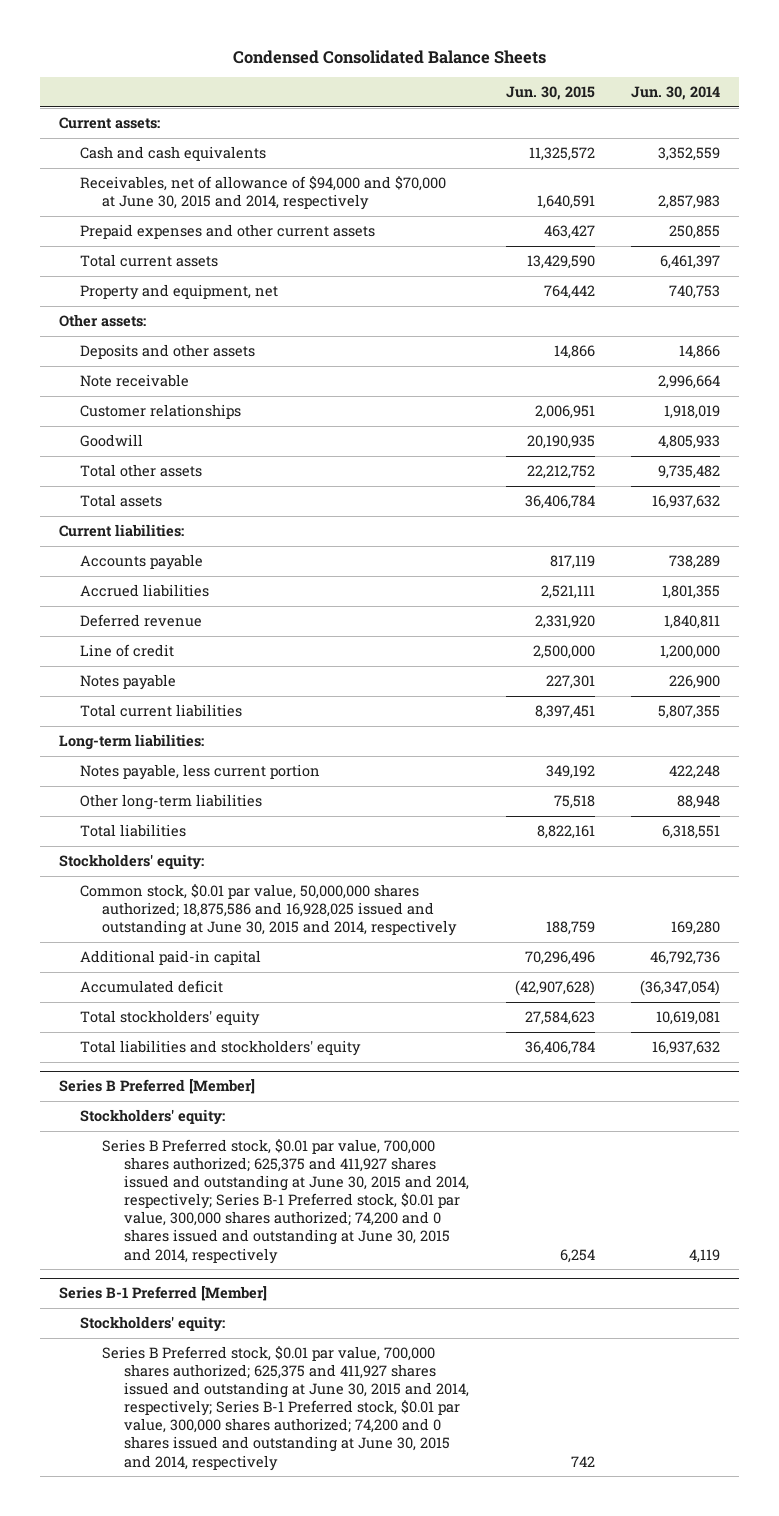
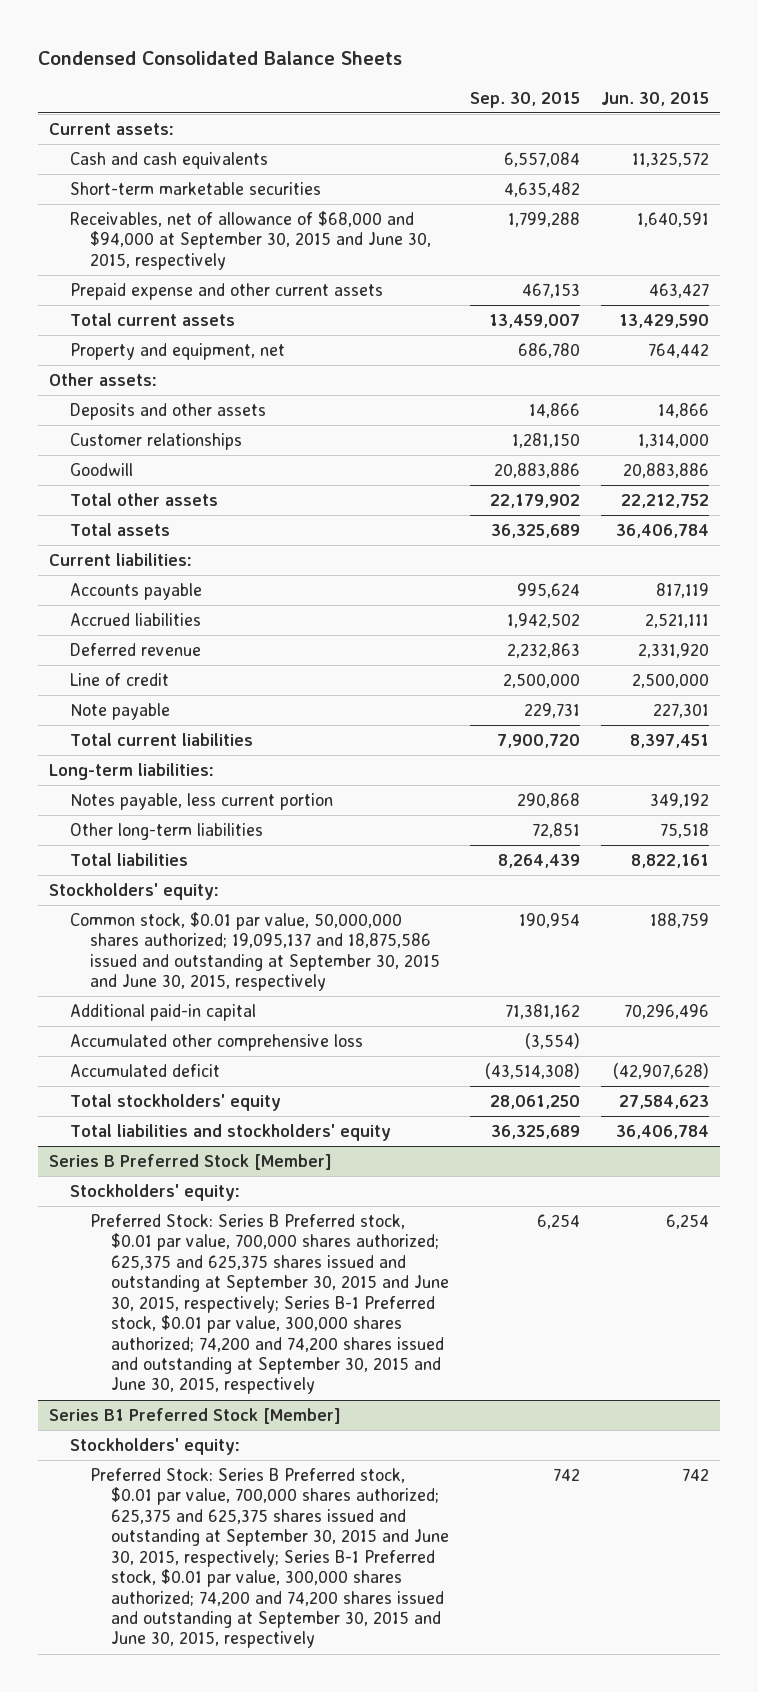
- | Jun. 30, 2015 | Jun. 30, 2014
+ | Sep. 30, 2015 | Jun. 30, 2015
- Receivables, net of allowance of $94,000 and $70,000 at June 30, 2015 and 2014, respectively | 1,640,591 | 2,857,983
- Prepaid expenses and other current assets | 463,427 | 250,855
+ Short-term marketable securities | 4,635,482 |
+ Receivables, net of allowance of $68,000 and $94,000 at September 30, 2015 and June 30, 2015, respectively | 1,799,288 | 1,640,591
+ Prepaid expense and other current assets | 467,153 | 463,427
- Note receivable | | 2,996,664
- Customer relationships | 2,006,951 | 1,918,019
- Goodwill | 20,190,935 | 4,805,933
+ Customer relationships | 1,281,150 | 1,314,000
+ Goodwill | 20,883,886 | 20,883,886
- Notes payable | 227,301 | 226,900
+ Note payable | 229,731 | 227,301
- Common stock, $0.01 par value, 50,000,000 shares authorized; 18,875,586 and 16,928,025 issued and outstanding at June 30, 2015 and 2014, respectively | 188,759 | 169,280
+ Common stock, $0.01 par value, 50,000,000 shares authorized; 19,095,137 and 18,875,586 issued and outstanding at September 30, 2015 and June 30, 2015, respectively | 190,954 | 188,759
+ Accumulated other comprehensive loss | (3,554) |
- Series B Preferred [Member]
+ Series B Preferred Stock [Member]
- Series B Preferred stock, $0.01 par value, 700,000 shares authorized; 625,375 and 411,927 shares issued and outstanding at June 30, 2015 and 2014, respectively; Series B-1 Preferred stock, $0.01 par value, 300,000 shares authorized; 74,200 and 0 shares issued and outstanding at June 30, 2015 and 2014, respectively | 6,254 | 4,119
- Series B-1 Preferred [Member]
+ Preferred Stock: Series B Preferred stock, $0.01 par value, 700,000 shares authorized; 625,375 and 625,375 shares issued and outstanding at September 30, 2015 and June 30, 2015, respectively; Series B-1 Preferred stock, $0.01 par value, 300,000 shares authorized; 74,200 and 74,200 shares issued and outstanding at September 30, 2015 and June 30, 2015, respectively | 6,254 | 6,254
+ Series B1 Preferred Stock [Member]
- Series B Preferred stock, $0.01 par value, 700,000 shares authorized; 625,375 and 411,927 shares issued and outstanding at June 30, 2015 and 2014, respectively; Series B-1 Preferred stock, $0.01 par value, 300,000 shares authorized; 74,200 and 0 shares issued and outstanding at June 30, 2015 and 2014, respectively | 742 |
+ Preferred Stock: Series B Preferred stock, $0.01 par value, 700,000 shares authorized; 625,375 and 625,375 shares issued and outstanding at September 30, 2015 and June 30, 2015, respectively; Series B-1 Preferred stock, $0.01 par value, 300,000 shares authorized; 74,200 and 74,200 shares issued and outstanding at September 30, 2015 and June 30, 2015, respectively | 742 | 742

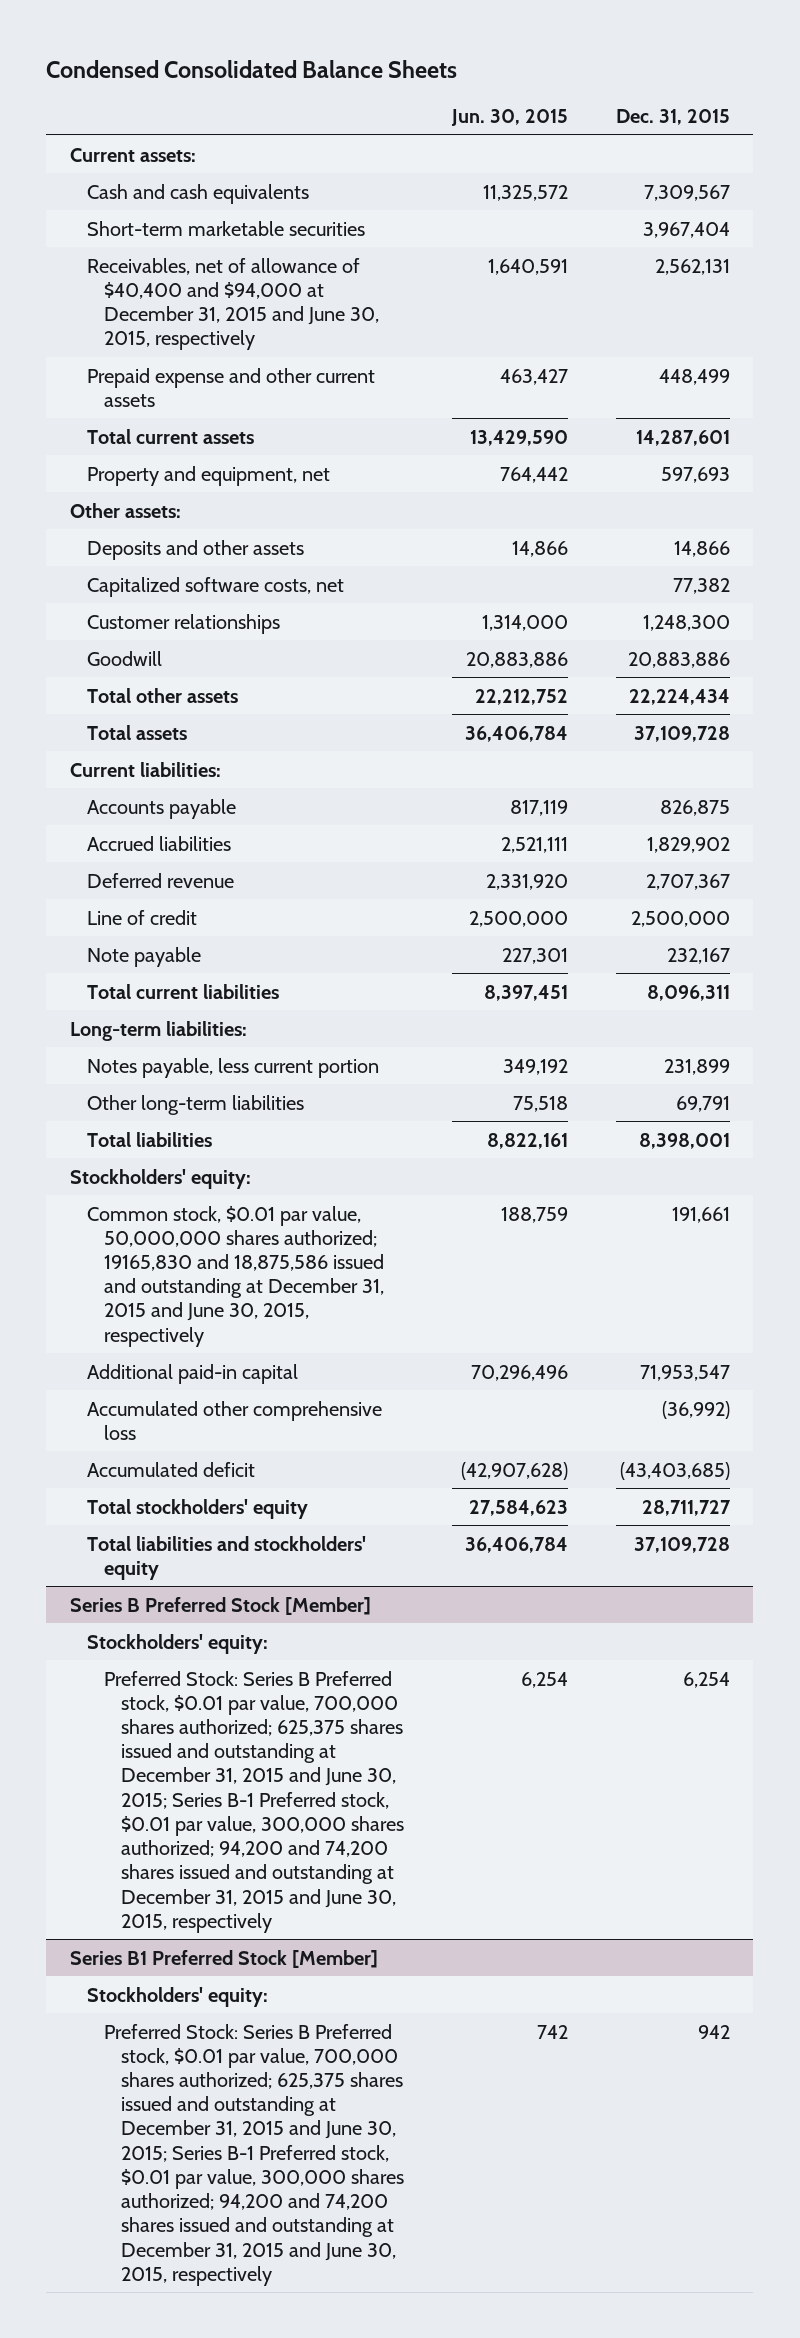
- | Sep. 30, 2015 | Jun. 30, 2015
+ | Jun. 30, 2015 | Dec. 31, 2015
- Receivables, net of allowance of $68,000 and $94,000 at September 30, 2015 and June 30, 2015, respectively | 1,799,288 | 1,640,591
+ Receivables, net of allowance of $40,400 and $94,000 at December 31, 2015 and June 30, 2015, respectively | 1,640,591 | 2,562,131
+ Capitalized software costs, net | | 77,382
- Common stock, $0.01 par value, 50,000,000 shares authorized; 19,095,137 and 18,875,586 issued and outstanding at September 30, 2015 and June 30, 2015, respectively | 190,954 | 188,759
+ Common stock, $0.01 par value, 50,000,000 shares authorized; 19165,830 and 18,875,586 issued and outstanding at December 31, 2015 and June 30, 2015, respectively | 188,759 | 191,661
@ Series B Preferred Stock [Member]
- Preferred Stock: Series B Preferred stock, $0.01 par value, 700,000 shares authorized; 625,375 and 625,375 shares issued and outstanding at September 30, 2015 and June 30, 2015, respectively; Series B-1 Preferred stock, $0.01 par value, 300,000 shares authorized; 74,200 and 74,200 shares issued and outstanding at September 30, 2015 and June 30, 2015, respectively | 6,254 | 6,254
+ Preferred Stock: Series B Preferred stock, $0.01 par value, 700,000 shares authorized; 625,375 shares issued and outstanding at December 31, 2015 and June 30, 2015; Series B-1 Preferred stock, $0.01 par value, 300,000 shares authorized; 94,200 and 74,200 shares issued and outstanding at December 31, 2015 and June 30, 2015, respectively | 6,254 | 6,254
@ Series B1 Preferred Stock [Member]
- Preferred Stock: Series B Preferred stock, $0.01 par value, 700,000 shares authorized; 625,375 and 625,375 shares issued and outstanding at September 30, 2015 and June 30, 2015, respectively; Series B-1 Preferred stock, $0.01 par value, 300,000 shares authorized; 74,200 and 74,200 shares issued and outstanding at September 30, 2015 and June 30, 2015, respectively | 742 | 742
+ Preferred Stock: Series B Preferred stock, $0.01 par value, 700,000 shares authorized; 625,375 shares issued and outstanding at December 31, 2015 and June 30, 2015; Series B-1 Preferred stock, $0.01 par value, 300,000 shares authorized; 94,200 and 74,200 shares issued and outstanding at December 31, 2015 and June 30, 2015, respectively | 742 | 942

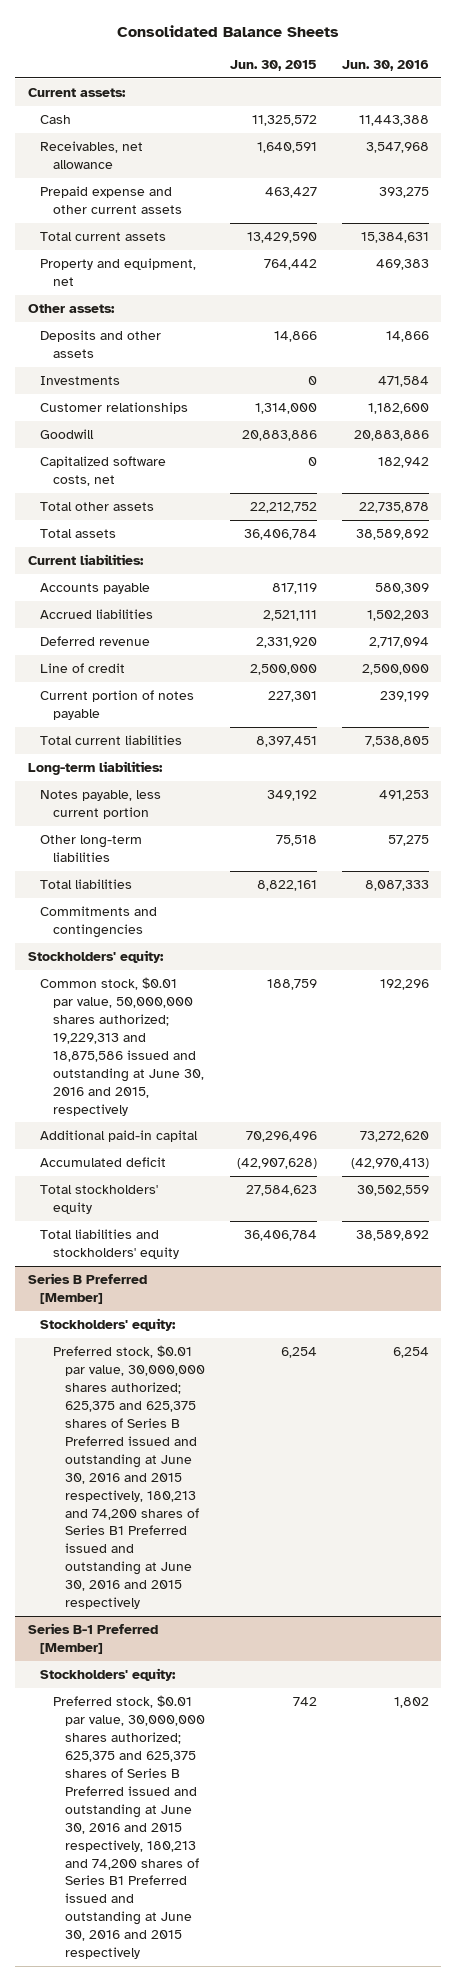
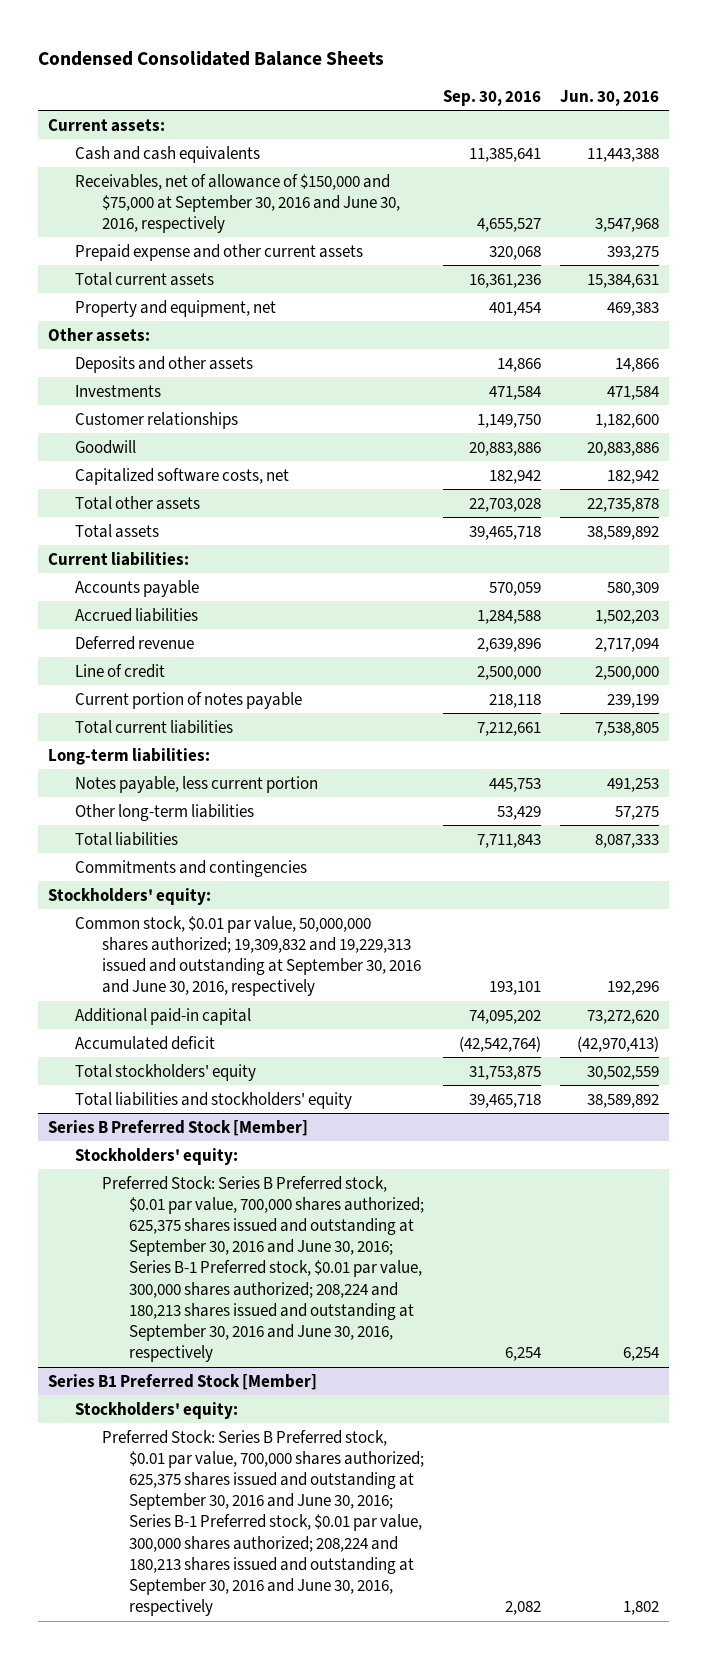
- Consolidated Balance Sheets
+ Condensed Consolidated Balance Sheets
- | Jun. 30, 2015 | Jun. 30, 2016
+ | Sep. 30, 2016 | Jun. 30, 2016
- Cash | 11,325,572 | 11,443,388
- Receivables, net allowance | 1,640,591 | 3,547,968
+ Cash and cash equivalents | 11,385,641 | 11,443,388
+ Receivables, net of allowance of $150,000 and $75,000 at September 30, 2016 and June 30, 2016, respectively | 4,655,527 | 3,547,968
- Common stock, $0.01 par value, 50,000,000 shares authorized; 19,229,313 and 18,875,586 issued and outstanding at June 30, 2016 and 2015, respectively | 188,759 | 192,296
+ Common stock, $0.01 par value, 50,000,000 shares authorized; 19,309,832 and 19,229,313 issued and outstanding at September 30, 2016 and June 30, 2016, respectively | 193,101 | 192,296
- Series B Preferred [Member]
+ Series B Preferred Stock [Member]
- Preferred stock, $0.01 par value, 30,000,000 shares authorized; 625,375 and 625,375 shares of Series B Preferred issued and outstanding at June 30, 2016 and 2015 respectively, 180,213 and 74,200 shares of Series B1 Preferred issued and outstanding at June 30, 2016 and 2015 respectively | 6,254 | 6,254
- Series B-1 Preferred [Member]
+ Preferred Stock: Series B Preferred stock, $0.01 par value, 700,000 shares authorized; 625,375 shares issued and outstanding at September 30, 2016 and June 30, 2016; Series B-1 Preferred stock, $0.01 par value, 300,000 shares authorized; 208,224 and 180,213 shares issued and outstanding at September 30, 2016 and June 30, 2016, respectively | 6,254 | 6,254
+ Series B1 Preferred Stock [Member]
- Preferred stock, $0.01 par value, 30,000,000 shares authorized; 625,375 and 625,375 shares of Series B Preferred issued and outstanding at June 30, 2016 and 2015 respectively, 180,213 and 74,200 shares of Series B1 Preferred issued and outstanding at June 30, 2016 and 2015 respectively | 742 | 1,802
+ Preferred Stock: Series B Preferred stock, $0.01 par value, 700,000 shares authorized; 625,375 shares issued and outstanding at September 30, 2016 and June 30, 2016; Series B-1 Preferred stock, $0.01 par value, 300,000 shares authorized; 208,224 and 180,213 shares issued and outstanding at September 30, 2016 and June 30, 2016, respectively | 2,082 | 1,802

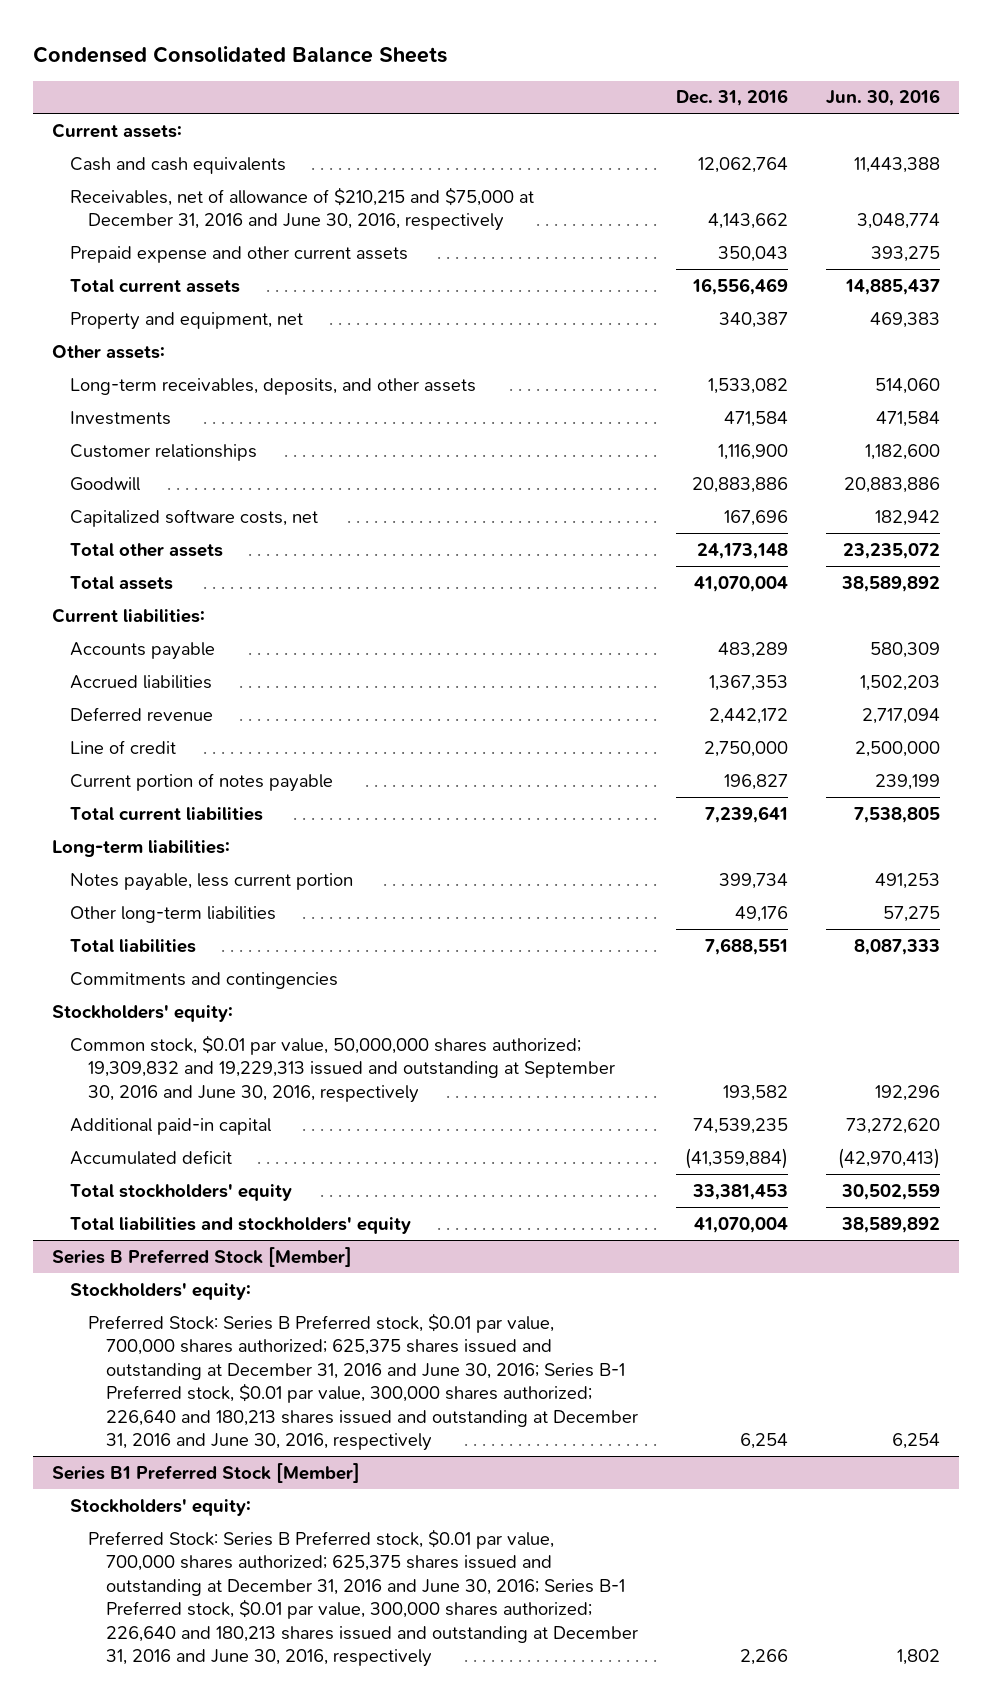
- | Sep. 30, 2016 | Jun. 30, 2016
+ | Dec. 31, 2016 | Jun. 30, 2016
- Receivables, net of allowance of $150,000 and $75,000 at September 30, 2016 and June 30, 2016, respectively | 4,655,527 | 3,547,968
+ Receivables, net of allowance of $210,215 and $75,000 at December 31, 2016 and June 30, 2016, respectively | 4,143,662 | 3,048,774
- Total current assets | 16,361,236 | 15,384,631
+ Total current assets | 16,556,469 | 14,885,437
- Deposits and other assets | 14,866 | 14,866
+ Long-term receivables, deposits, and other assets | 1,533,082 | 514,060
- Total other assets | 22,703,028 | 22,735,878
+ Total other assets | 24,173,148 | 23,235,072
@ Series B Preferred Stock [Member]
- Preferred Stock: Series B Preferred stock, $0.01 par value, 700,000 shares authorized; 625,375 shares issued and outstanding at September 30, 2016 and June 30, 2016; Series B-1 Preferred stock, $0.01 par value, 300,000 shares authorized; 208,224 and 180,213 shares issued and outstanding at September 30, 2016 and June 30, 2016, respectively | 6,254 | 6,254
+ Preferred Stock: Series B Preferred stock, $0.01 par value, 700,000 shares authorized; 625,375 shares issued and outstanding at December 31, 2016 and June 30, 2016; Series B-1 Preferred stock, $0.01 par value, 300,000 shares authorized; 226,640 and 180,213 shares issued and outstanding at December 31, 2016 and June 30, 2016, respectively | 6,254 | 6,254
@ Series B1 Preferred Stock [Member]
- Preferred Stock: Series B Preferred stock, $0.01 par value, 700,000 shares authorized; 625,375 shares issued and outstanding at September 30, 2016 and June 30, 2016; Series B-1 Preferred stock, $0.01 par value, 300,000 shares authorized; 208,224 and 180,213 shares issued and outstanding at September 30, 2016 and June 30, 2016, respectively | 2,082 | 1,802
+ Preferred Stock: Series B Preferred stock, $0.01 par value, 700,000 shares authorized; 625,375 shares issued and outstanding at December 31, 2016 and June 30, 2016; Series B-1 Preferred stock, $0.01 par value, 300,000 shares authorized; 226,640 and 180,213 shares issued and outstanding at December 31, 2016 and June 30, 2016, respectively | 2,266 | 1,802

